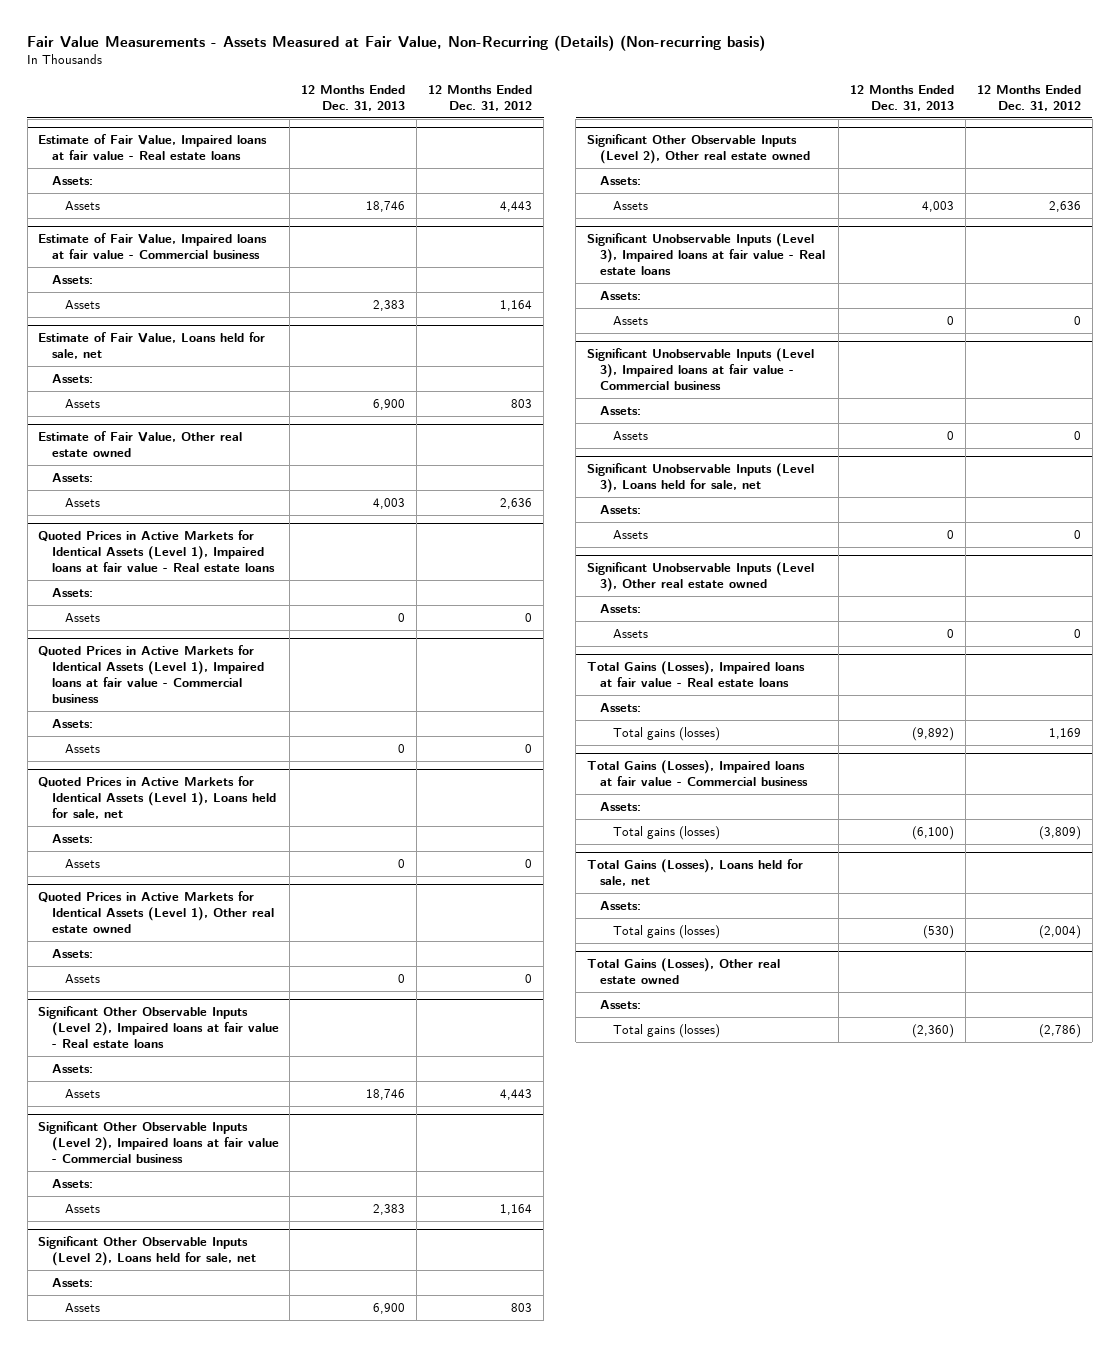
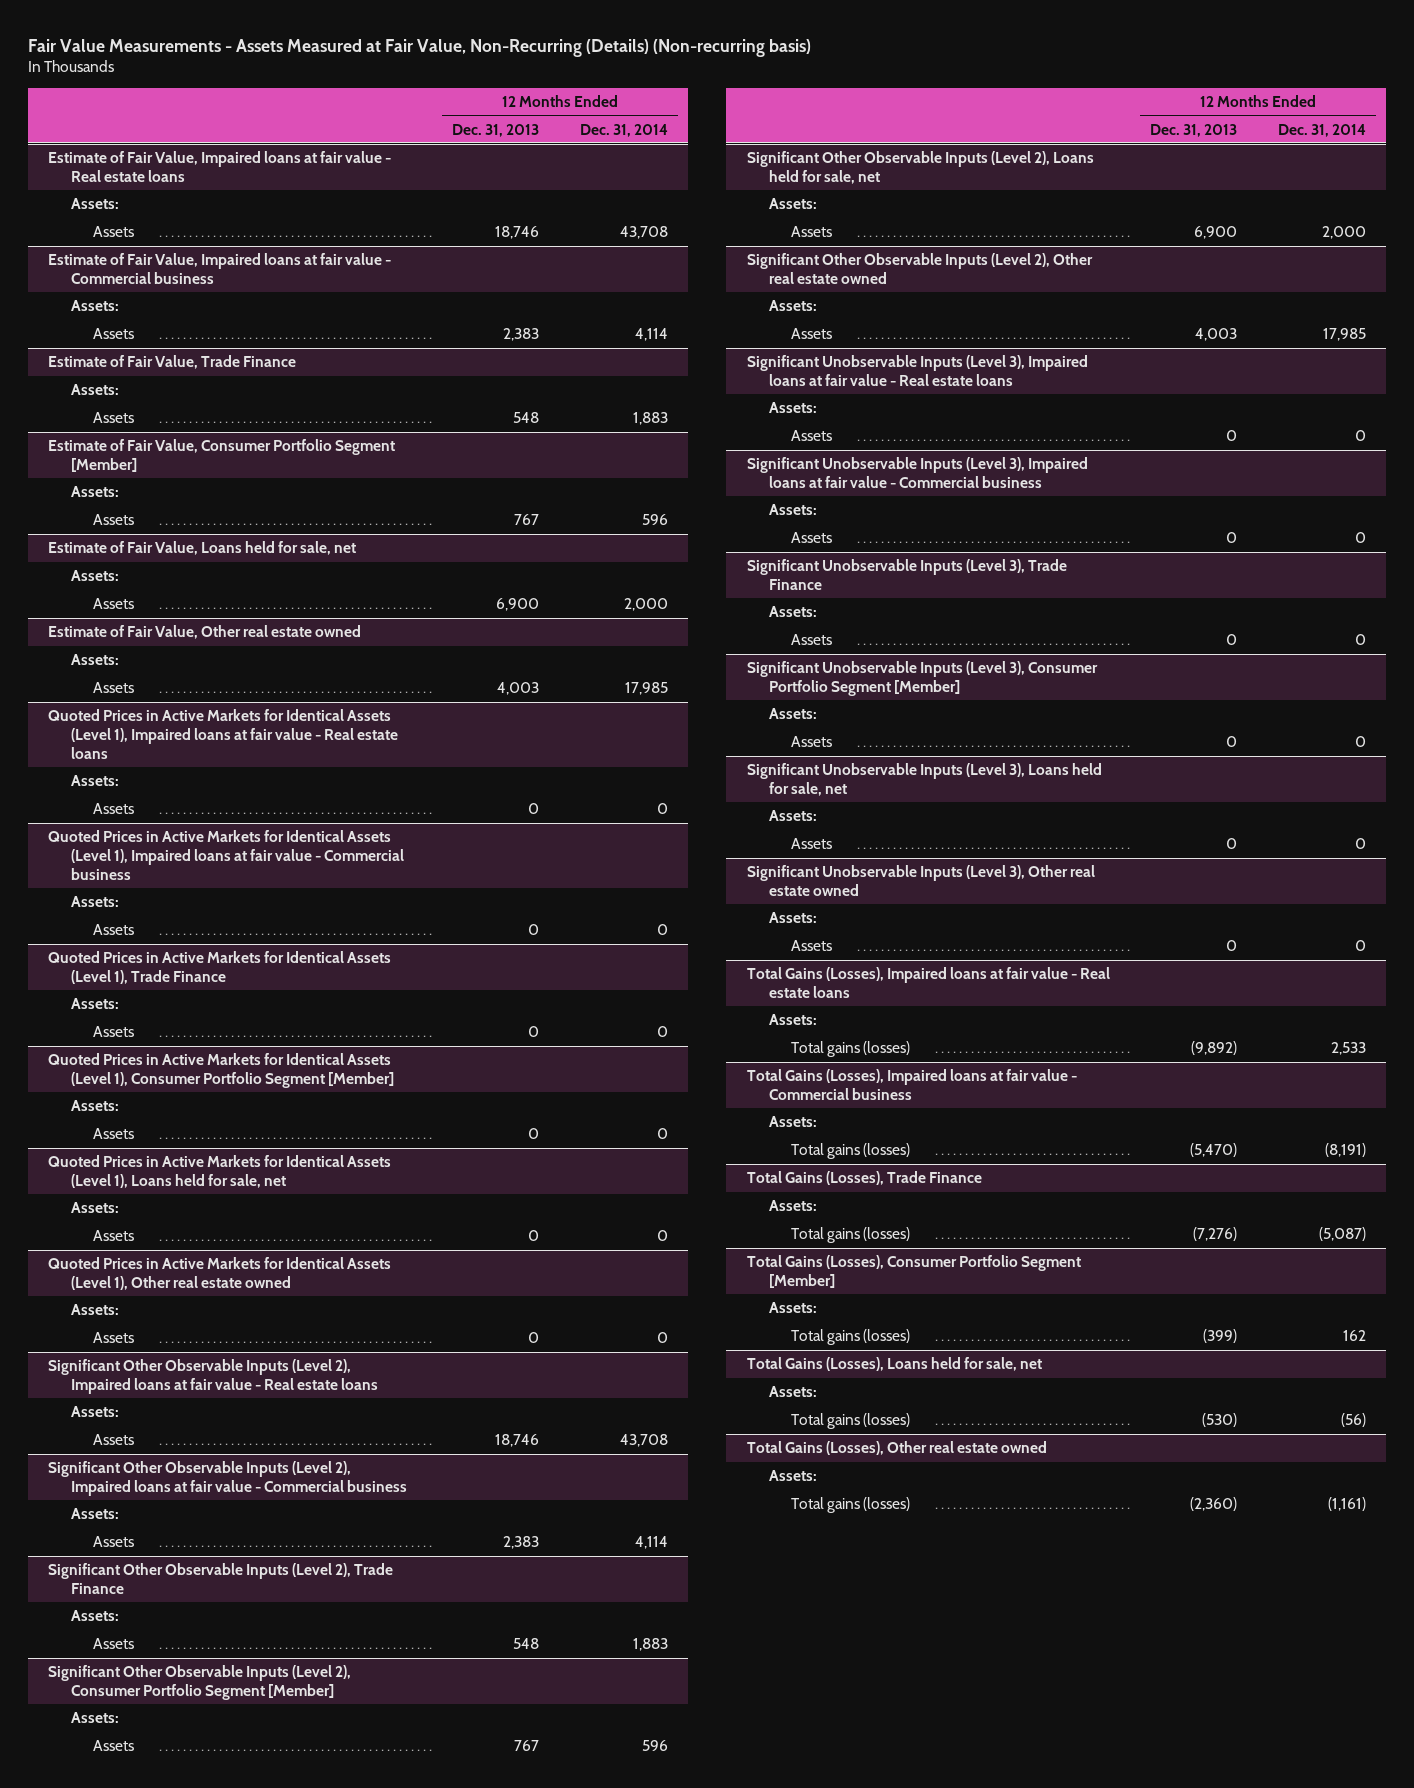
- | 12 Months Ended Dec. 31, 2013 | 12 Months Ended Dec. 31, 2012
+ | 12 Months Ended Dec. 31, 2013 | 12 Months Ended Dec. 31, 2014
+ Estimate of Fair Value, Trade Finance
+ Assets:
+ Assets | 548 | 1,883
+ Estimate of Fair Value, Consumer Portfolio Segment [Member]
+ Assets:
+ Assets | 767 | 596
+ Quoted Prices in Active Markets for Identical Assets (Level 1), Trade Finance
+ Assets:
+ Assets | 0 | 0
+ Quoted Prices in Active Markets for Identical Assets (Level 1), Consumer Portfolio Segment [Member]
+ Assets:
+ Assets | 0 | 0
+ Significant Other Observable Inputs (Level 2), Trade Finance
+ Assets:
+ Assets | 548 | 1,883
+ Significant Other Observable Inputs (Level 2), Consumer Portfolio Segment [Member]
+ Assets:
+ Assets | 767 | 596
+ Significant Unobservable Inputs (Level 3), Trade Finance
+ Assets:
+ Assets | 0 | 0
+ Significant Unobservable Inputs (Level 3), Consumer Portfolio Segment [Member]
+ Assets:
+ Assets | 0 | 0
@ Total Gains (Losses), Impaired loans at fair value - Commercial business
- Total gains (losses) | (6,100) | (3,809)
+ Total gains (losses) | (5,470) | (8,191)
+ Total Gains (Losses), Trade Finance
+ Assets:
+ Total gains (losses) | (7,276) | (5,087)
+ Total Gains (Losses), Consumer Portfolio Segment [Member]
+ Assets:
+ Total gains (losses) | (399) | 162

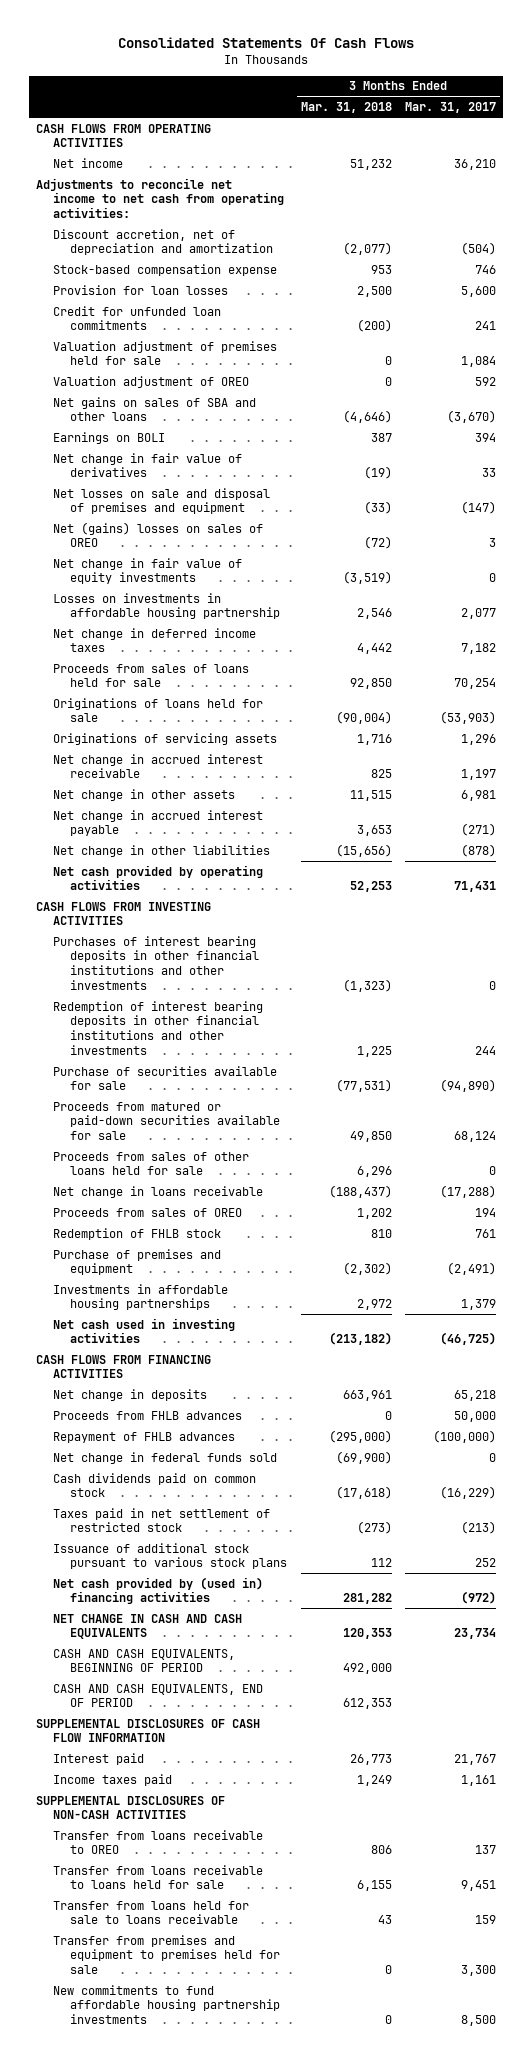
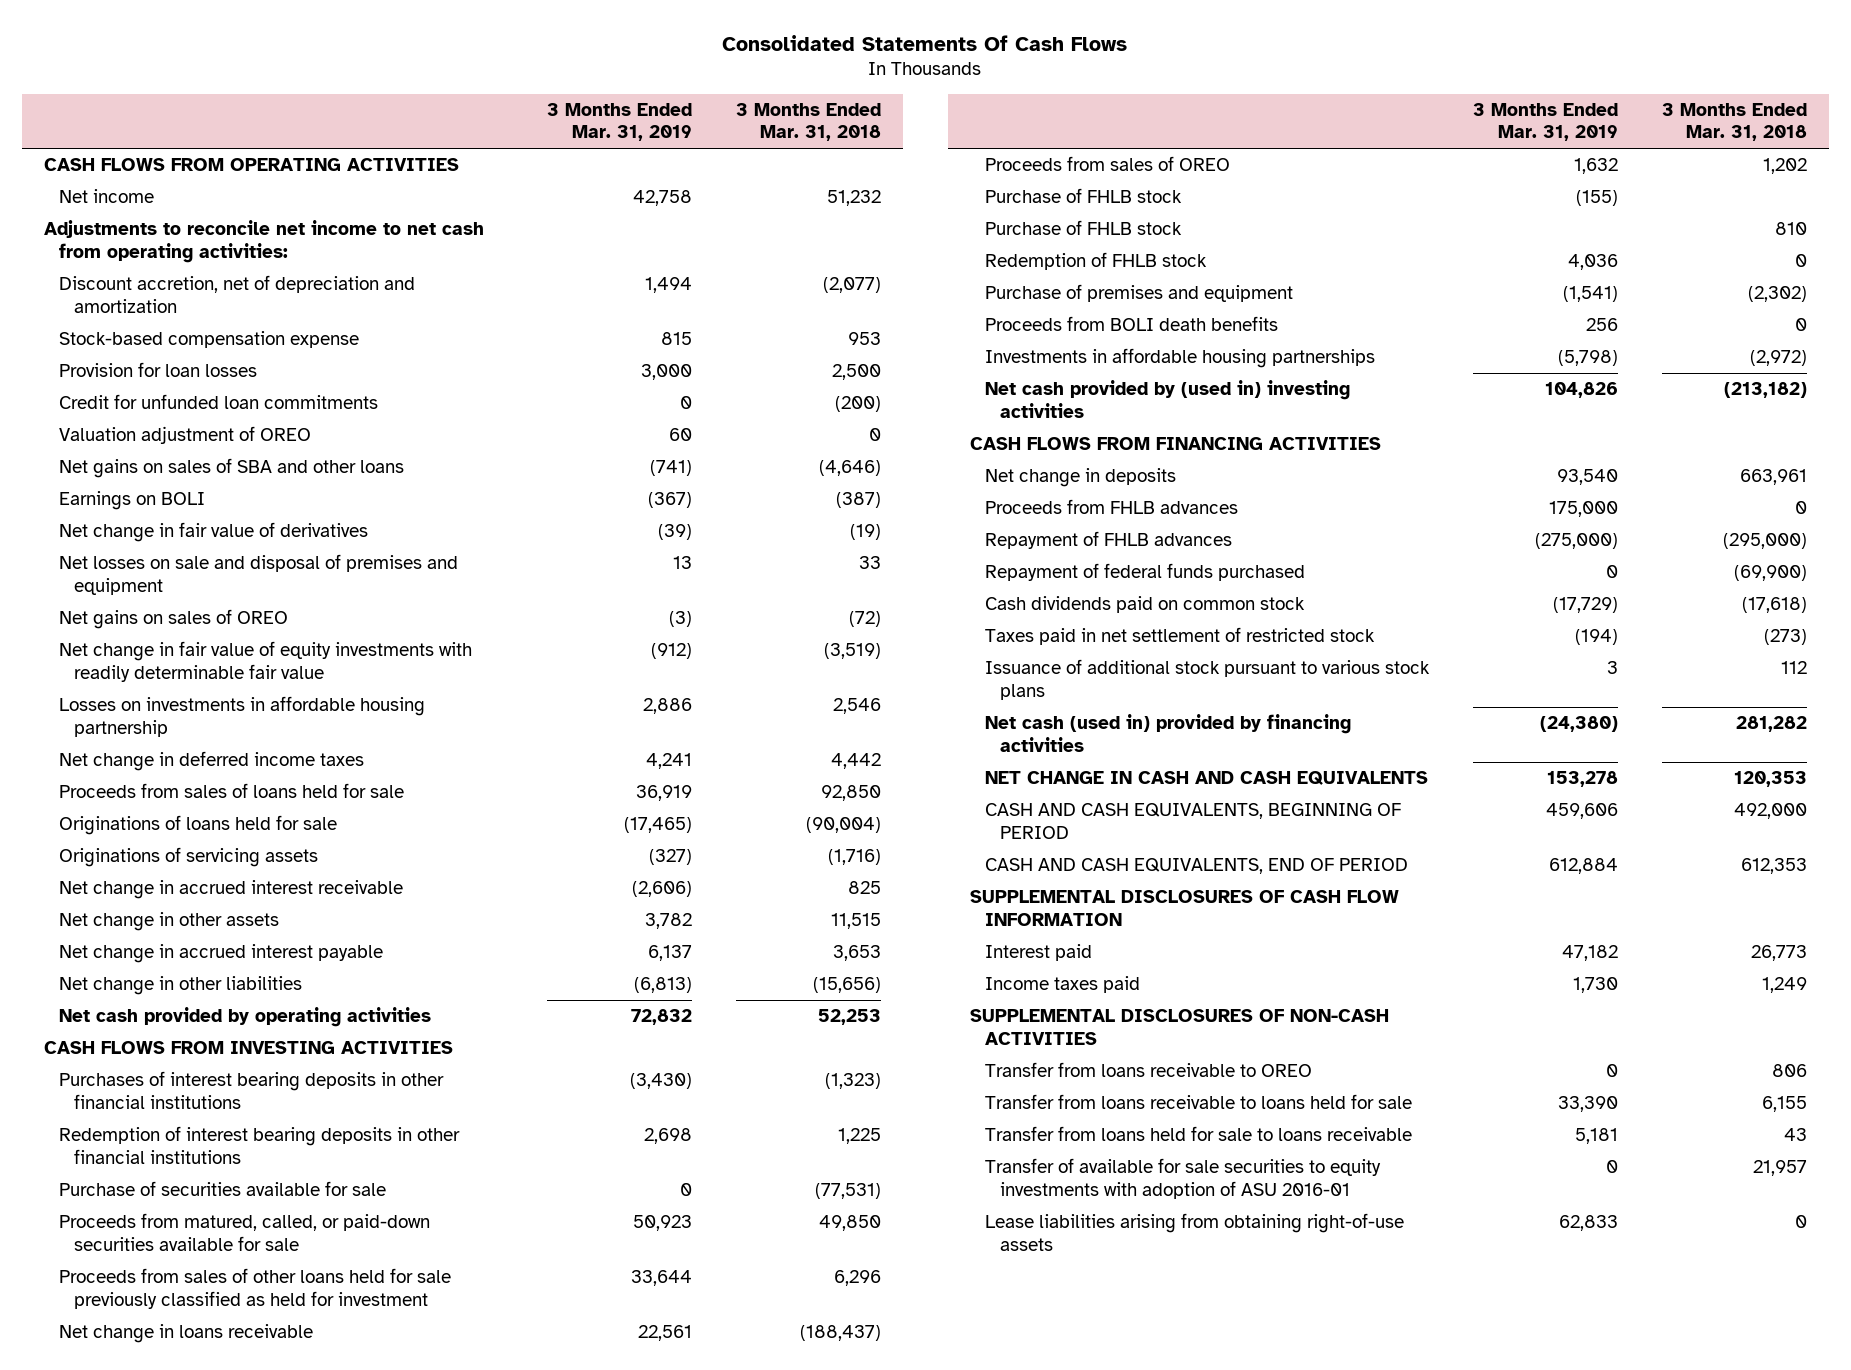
- | 3 Months Ended Mar. 31, 2018 | 3 Months Ended Mar. 31, 2017
+ | 3 Months Ended Mar. 31, 2019 | 3 Months Ended Mar. 31, 2018
- Valuation adjustment of premises held for sale | 0 | 1,084
- Earnings on BOLI | 387 | 394
+ Earnings on BOLI | (367) | (387)
- Net losses on sale and disposal of premises and equipment | (33) | (147)
- Net (gains) losses on sales of OREO | (72) | 3
- Net change in fair value of equity investments | (3,519) | 0
+ Net losses on sale and disposal of premises and equipment | 13 | 33
+ Net gains on sales of OREO | (3) | (72)
+ Net change in fair value of equity investments with readily determinable fair value | (912) | (3,519)
- Originations of servicing assets | 1,716 | 1,296
+ Originations of servicing assets | (327) | (1,716)
- Purchases of interest bearing deposits in other financial institutions and other investments | (1,323) | 0
- Redemption of interest bearing deposits in other financial institutions and other investments | 1,225 | 244
+ Purchases of interest bearing deposits in other financial institutions | (3,430) | (1,323)
+ Redemption of interest bearing deposits in other financial institutions | 2,698 | 1,225
- Proceeds from matured or paid-down securities available for sale | 49,850 | 68,124
- Proceeds from sales of other loans held for sale | 6,296 | 0
+ Proceeds from matured, called, or paid-down securities available for sale | 50,923 | 49,850
+ Proceeds from sales of other loans held for sale previously classified as held for investment | 33,644 | 6,296
- Redemption of FHLB stock | 810 | 761
+ Purchase of FHLB stock | (155) |
+ Purchase of FHLB stock | | 810
+ Redemption of FHLB stock | 4,036 | 0
- Investments in affordable housing partnerships | 2,972 | 1,379
- Net cash used in investing activities | (213,182) | (46,725)
+ Proceeds from BOLI death benefits | 256 | 0
+ Investments in affordable housing partnerships | (5,798) | (2,972)
+ Net cash provided by (used in) investing activities | 104,826 | (213,182)
- Net change in federal funds sold | (69,900) | 0
+ Repayment of federal funds purchased | 0 | (69,900)
- Net cash provided by (used in) financing activities | 281,282 | (972)
+ Net cash (used in) provided by financing activities | (24,380) | 281,282
- Transfer from premises and equipment to premises held for sale | 0 | 3,300
- New commitments to fund affordable housing partnership investments | 0 | 8,500
+ Transfer of available for sale securities to equity investments with adoption of ASU 2016-01 | 0 | 21,957
+ Lease liabilities arising from obtaining right-of-use assets | 62,833 | 0

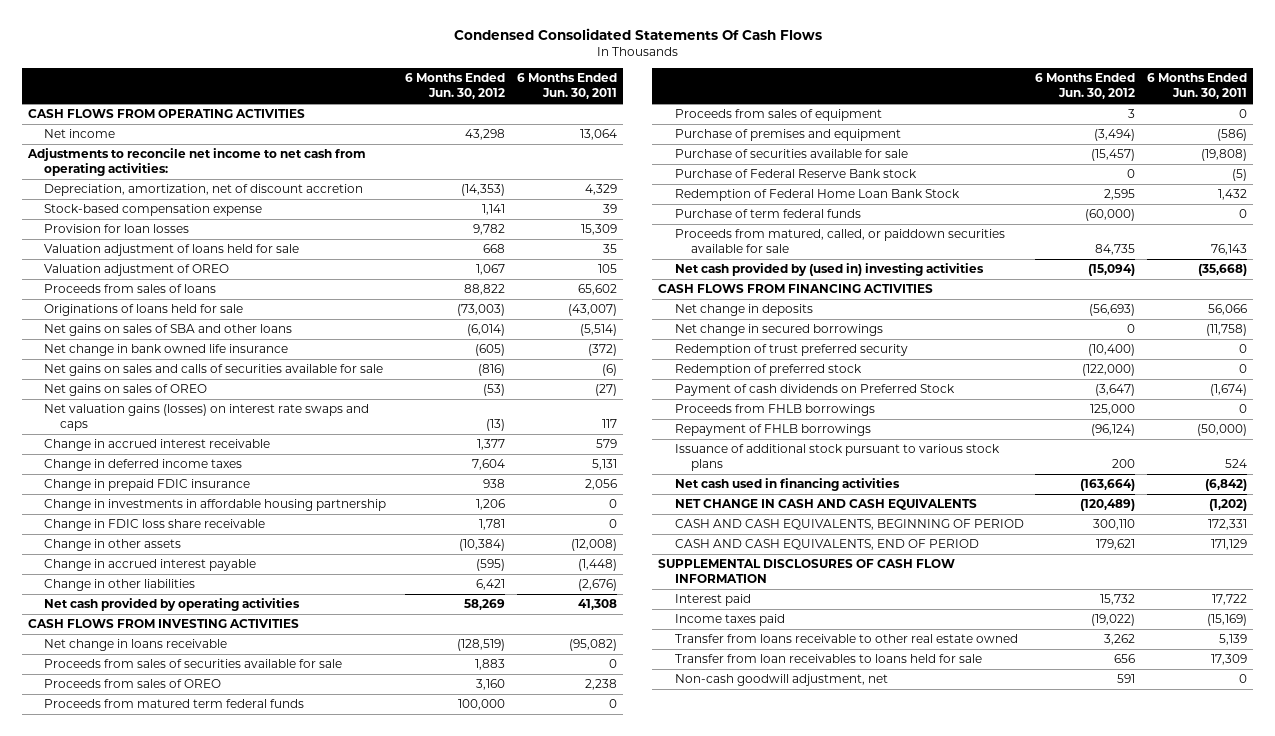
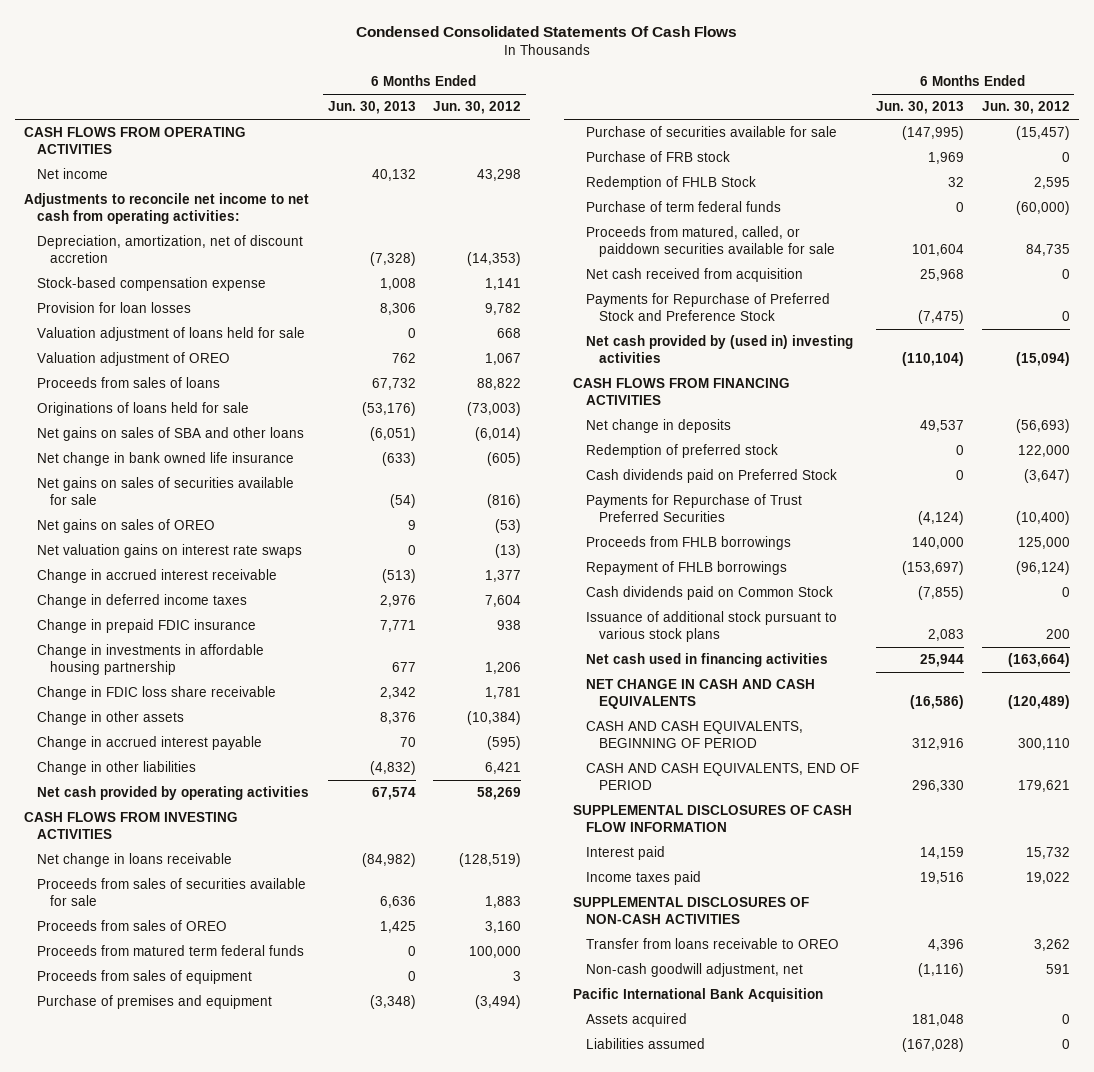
- | 6 Months Ended Jun. 30, 2012 | 6 Months Ended Jun. 30, 2011
+ | 6 Months Ended Jun. 30, 2013 | 6 Months Ended Jun. 30, 2012
- Net gains on sales and calls of securities available for sale | (816) | (6)
+ Net gains on sales of securities available for sale | (54) | (816)
- Net valuation gains (losses) on interest rate swaps and caps | (13) | 117
+ Net valuation gains on interest rate swaps | 0 | (13)
- Purchase of Federal Reserve Bank stock | 0 | (5)
- Redemption of Federal Home Loan Bank Stock | 2,595 | 1,432
+ Purchase of FRB stock | 1,969 | 0
+ Redemption of FHLB Stock | 32 | 2,595
+ Net cash received from acquisition | 25,968 | 0
+ Payments for Repurchase of Preferred Stock and Preference Stock | (7,475) | 0
- Net change in secured borrowings | 0 | (11,758)
- Redemption of trust preferred security | (10,400) | 0
- Redemption of preferred stock | (122,000) | 0
- Payment of cash dividends on Preferred Stock | (3,647) | (1,674)
+ Redemption of preferred stock | 0 | 122,000
+ Cash dividends paid on Preferred Stock | 0 | (3,647)
+ Payments for Repurchase of Trust Preferred Securities | (4,124) | (10,400)
+ Cash dividends paid on Common Stock | (7,855) | 0
- Income taxes paid | (19,022) | (15,169)
- Transfer from loans receivable to other real estate owned | 3,262 | 5,139
- Transfer from loan receivables to loans held for sale | 656 | 17,309
+ Income taxes paid | 19,516 | 19,022
+ SUPPLEMENTAL DISCLOSURES OF NON-CASH ACTIVITIES
+ Transfer from loans receivable to OREO | 4,396 | 3,262
+ Pacific International Bank Acquisition
+ Assets acquired | 181,048 | 0
+ Liabilities assumed | (167,028) | 0

